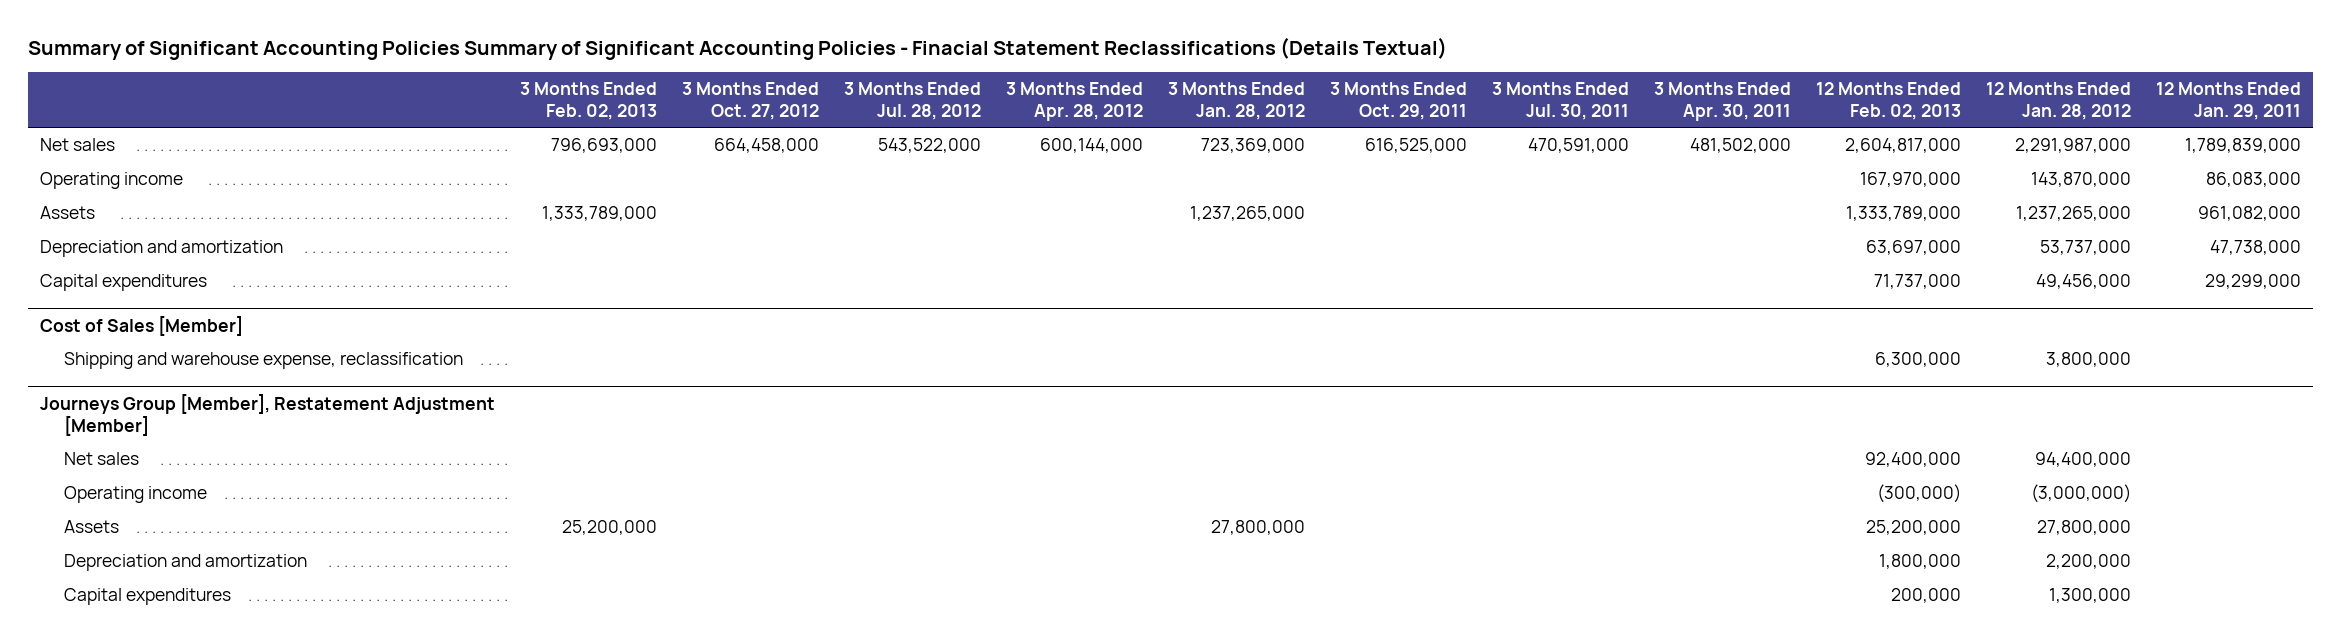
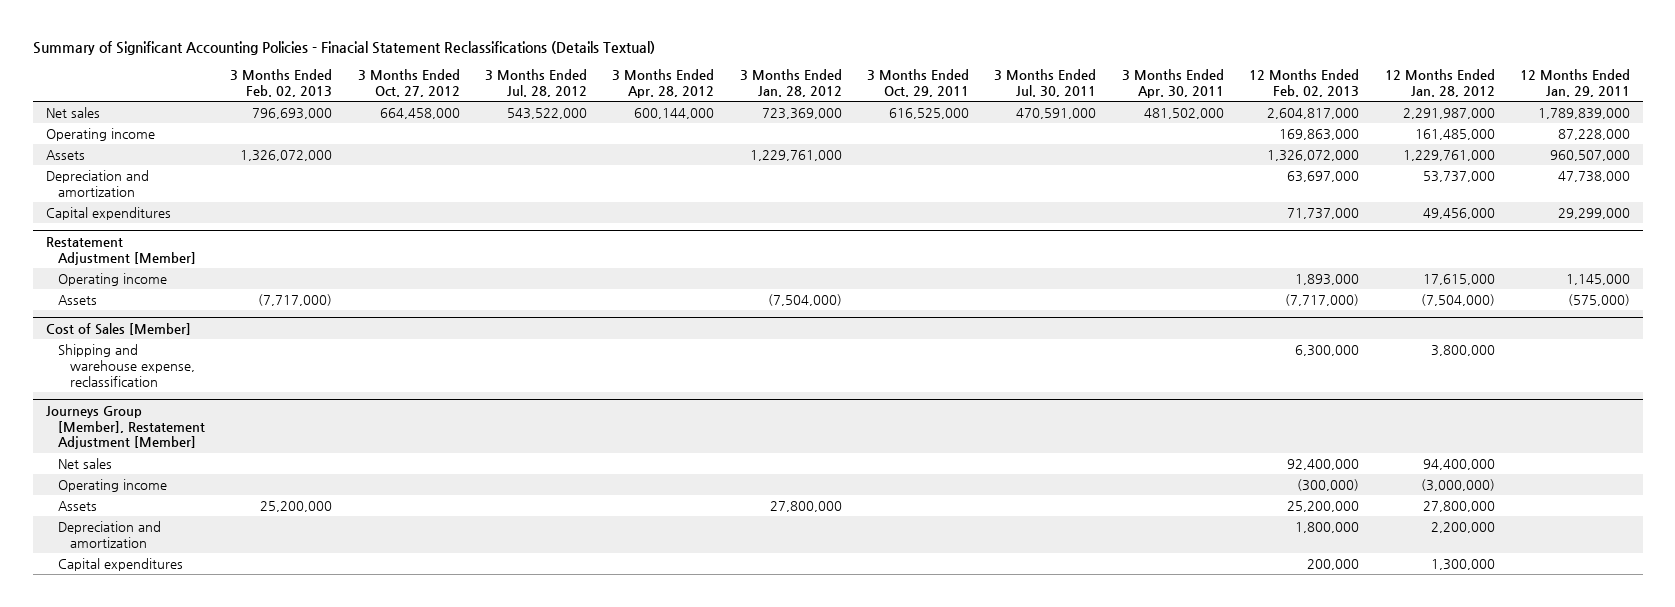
- Summary of Significant Accounting Policies Summary of Significant Accounting Policies - Finacial Statement Reclassifications (Details Textual)
+ Summary of Significant Accounting Policies - Finacial Statement Reclassifications (Details Textual)
- Operating income | | | | | | | | | 167,970,000 | 143,870,000 | 86,083,000
- Assets | 1,333,789,000 | | | | 1,237,265,000 | | | | 1,333,789,000 | 1,237,265,000 | 961,082,000
+ Operating income | | | | | | | | | 169,863,000 | 161,485,000 | 87,228,000
+ Assets | 1,326,072,000 | | | | 1,229,761,000 | | | | 1,326,072,000 | 1,229,761,000 | 960,507,000
+ Restatement Adjustment [Member]
+ Operating income | | | | | | | | | 1,893,000 | 17,615,000 | 1,145,000
+ Assets | (7,717,000) | | | | (7,504,000) | | | | (7,717,000) | (7,504,000) | (575,000)

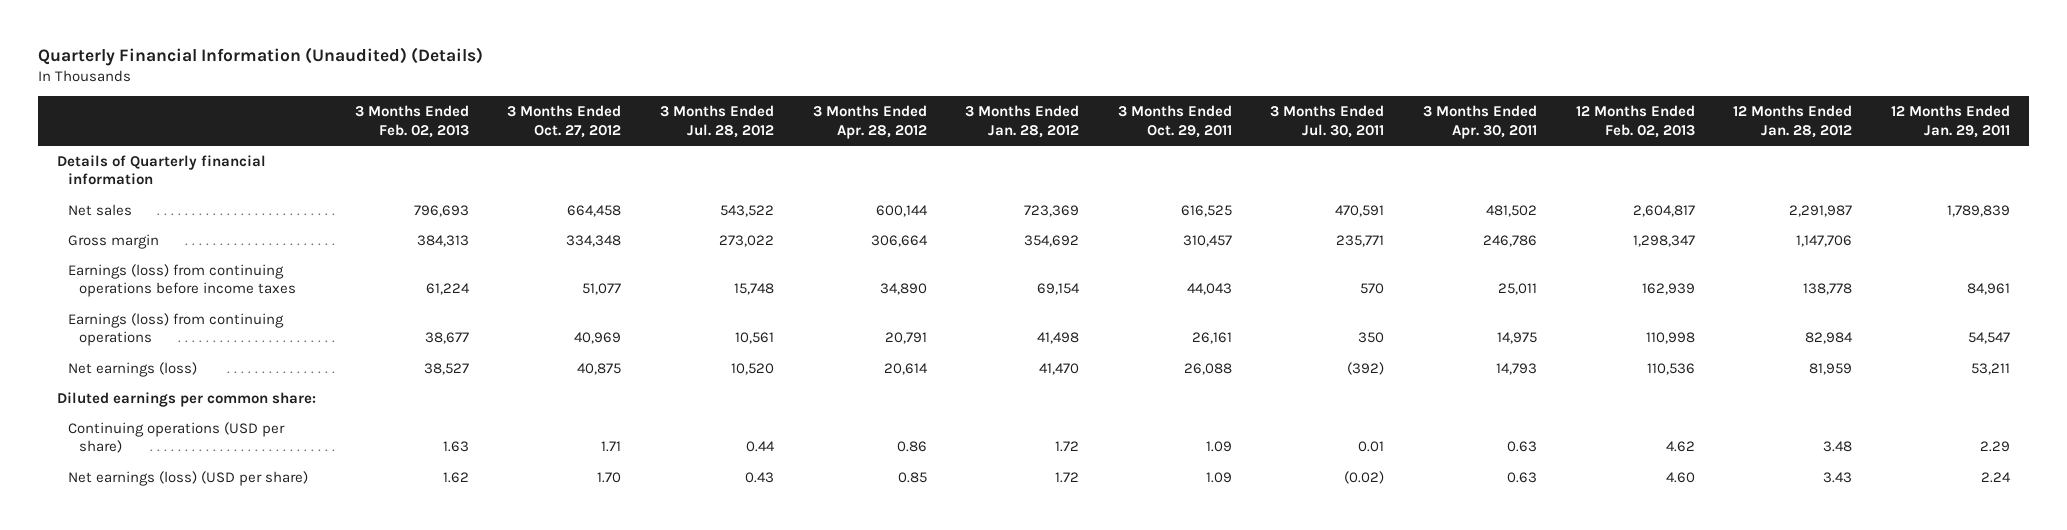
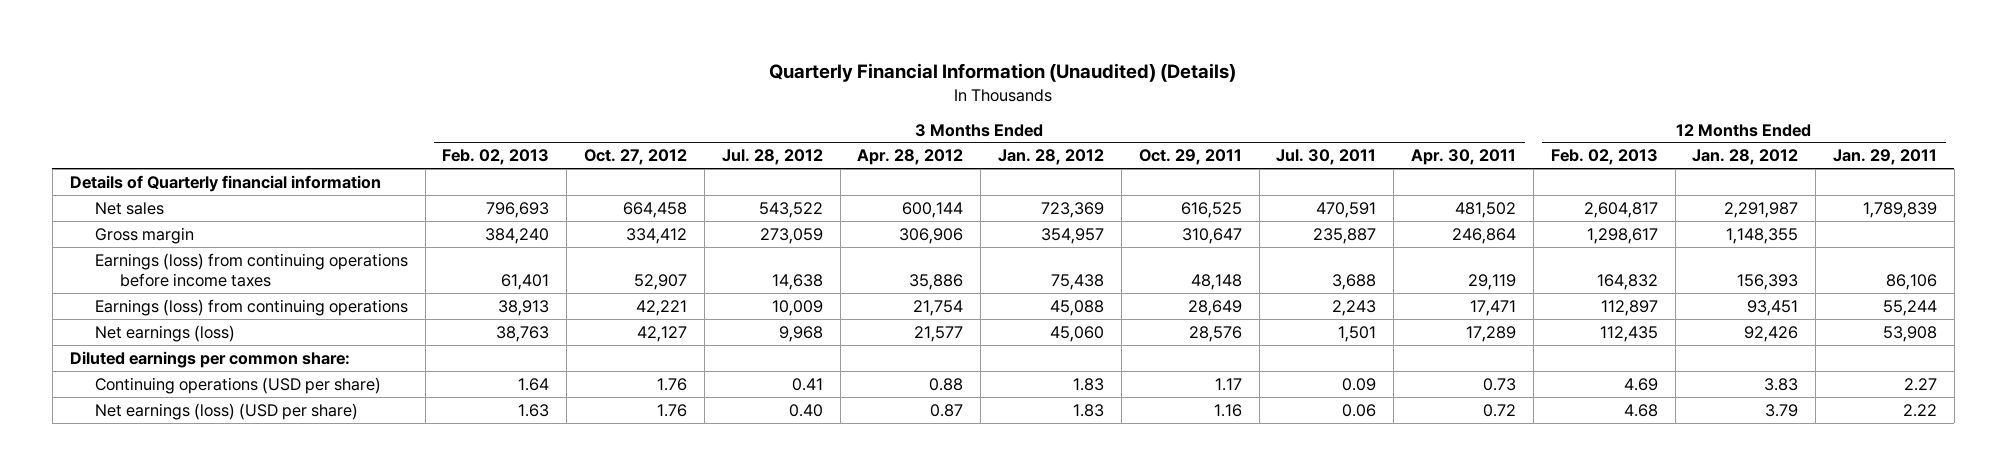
- Gross margin | 384,313 | 334,348 | 273,022 | 306,664 | 354,692 | 310,457 | 235,771 | 246,786 | 1,298,347 | 1,147,706 |
- Earnings (loss) from continuing operations before income taxes | 61,224 | 51,077 | 15,748 | 34,890 | 69,154 | 44,043 | 570 | 25,011 | 162,939 | 138,778 | 84,961
- Earnings (loss) from continuing operations | 38,677 | 40,969 | 10,561 | 20,791 | 41,498 | 26,161 | 350 | 14,975 | 110,998 | 82,984 | 54,547
- Net earnings (loss) | 38,527 | 40,875 | 10,520 | 20,614 | 41,470 | 26,088 | (392) | 14,793 | 110,536 | 81,959 | 53,211
+ Gross margin | 384,240 | 334,412 | 273,059 | 306,906 | 354,957 | 310,647 | 235,887 | 246,864 | 1,298,617 | 1,148,355 |
+ Earnings (loss) from continuing operations before income taxes | 61,401 | 52,907 | 14,638 | 35,886 | 75,438 | 48,148 | 3,688 | 29,119 | 164,832 | 156,393 | 86,106
+ Earnings (loss) from continuing operations | 38,913 | 42,221 | 10,009 | 21,754 | 45,088 | 28,649 | 2,243 | 17,471 | 112,897 | 93,451 | 55,244
+ Net earnings (loss) | 38,763 | 42,127 | 9,968 | 21,577 | 45,060 | 28,576 | 1,501 | 17,289 | 112,435 | 92,426 | 53,908
- Continuing operations (USD per share) | 1.63 | 1.71 | 0.44 | 0.86 | 1.72 | 1.09 | 0.01 | 0.63 | 4.62 | 3.48 | 2.29
- Net earnings (loss) (USD per share) | 1.62 | 1.70 | 0.43 | 0.85 | 1.72 | 1.09 | (0.02) | 0.63 | 4.60 | 3.43 | 2.24
+ Continuing operations (USD per share) | 1.64 | 1.76 | 0.41 | 0.88 | 1.83 | 1.17 | 0.09 | 0.73 | 4.69 | 3.83 | 2.27
+ Net earnings (loss) (USD per share) | 1.63 | 1.76 | 0.40 | 0.87 | 1.83 | 1.16 | 0.06 | 0.72 | 4.68 | 3.79 | 2.22

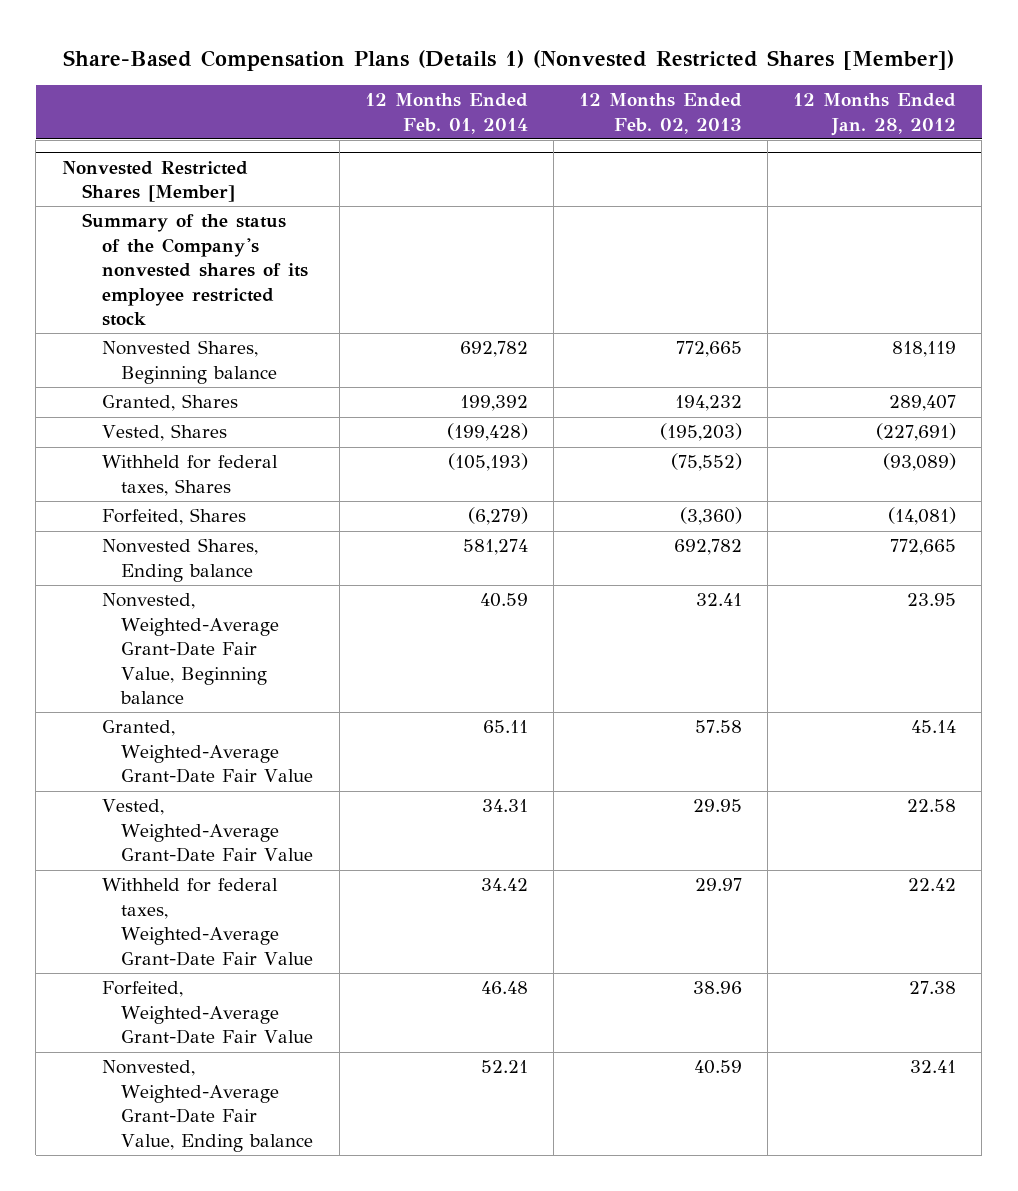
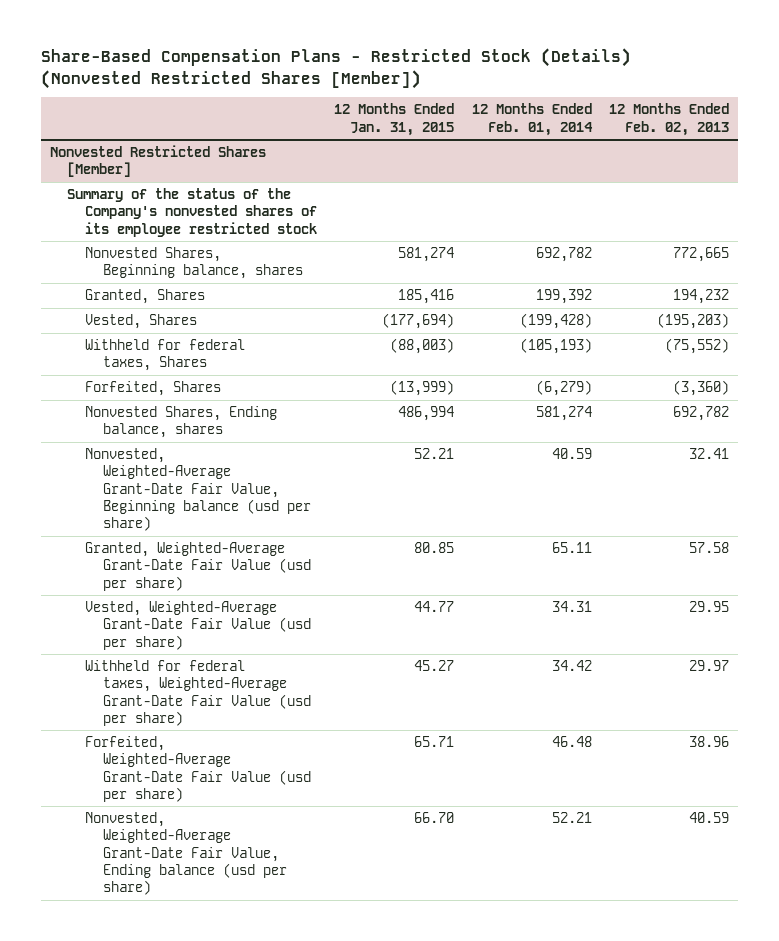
- Share-Based Compensation Plans (Details 1) (Nonvested Restricted Shares [Member])
+ Share-Based Compensation Plans - Restricted Stock (Details) (Nonvested Restricted Shares [Member])
- | 12 Months Ended Feb. 01, 2014 | 12 Months Ended Feb. 02, 2013 | 12 Months Ended Jan. 28, 2012
+ | 12 Months Ended Jan. 31, 2015 | 12 Months Ended Feb. 01, 2014 | 12 Months Ended Feb. 02, 2013
@ Nonvested Restricted Shares [Member]
- Nonvested Shares, Beginning balance | 692,782 | 772,665 | 818,119
+ Nonvested Shares, Beginning balance, shares | 581,274 | 692,782 | 772,665
- Nonvested Shares, Ending balance | 581,274 | 692,782 | 772,665
- Nonvested, Weighted-Average Grant-Date Fair Value, Beginning balance | 40.59 | 32.41 | 23.95
- Granted, Weighted-Average Grant-Date Fair Value | 65.11 | 57.58 | 45.14
- Vested, Weighted-Average Grant-Date Fair Value | 34.31 | 29.95 | 22.58
- Withheld for federal taxes, Weighted-Average Grant-Date Fair Value | 34.42 | 29.97 | 22.42
- Forfeited, Weighted-Average Grant-Date Fair Value | 46.48 | 38.96 | 27.38
- Nonvested, Weighted-Average Grant-Date Fair Value, Ending balance | 52.21 | 40.59 | 32.41
+ Nonvested Shares, Ending balance, shares | 486,994 | 581,274 | 692,782
+ Nonvested, Weighted-Average Grant-Date Fair Value, Beginning balance (usd per share) | 52.21 | 40.59 | 32.41
+ Granted, Weighted-Average Grant-Date Fair Value (usd per share) | 80.85 | 65.11 | 57.58
+ Vested, Weighted-Average Grant-Date Fair Value (usd per share) | 44.77 | 34.31 | 29.95
+ Withheld for federal taxes, Weighted-Average Grant-Date Fair Value (usd per share) | 45.27 | 34.42 | 29.97
+ Forfeited, Weighted-Average Grant-Date Fair Value (usd per share) | 65.71 | 46.48 | 38.96
+ Nonvested, Weighted-Average Grant-Date Fair Value, Ending balance (usd per share) | 66.70 | 52.21 | 40.59

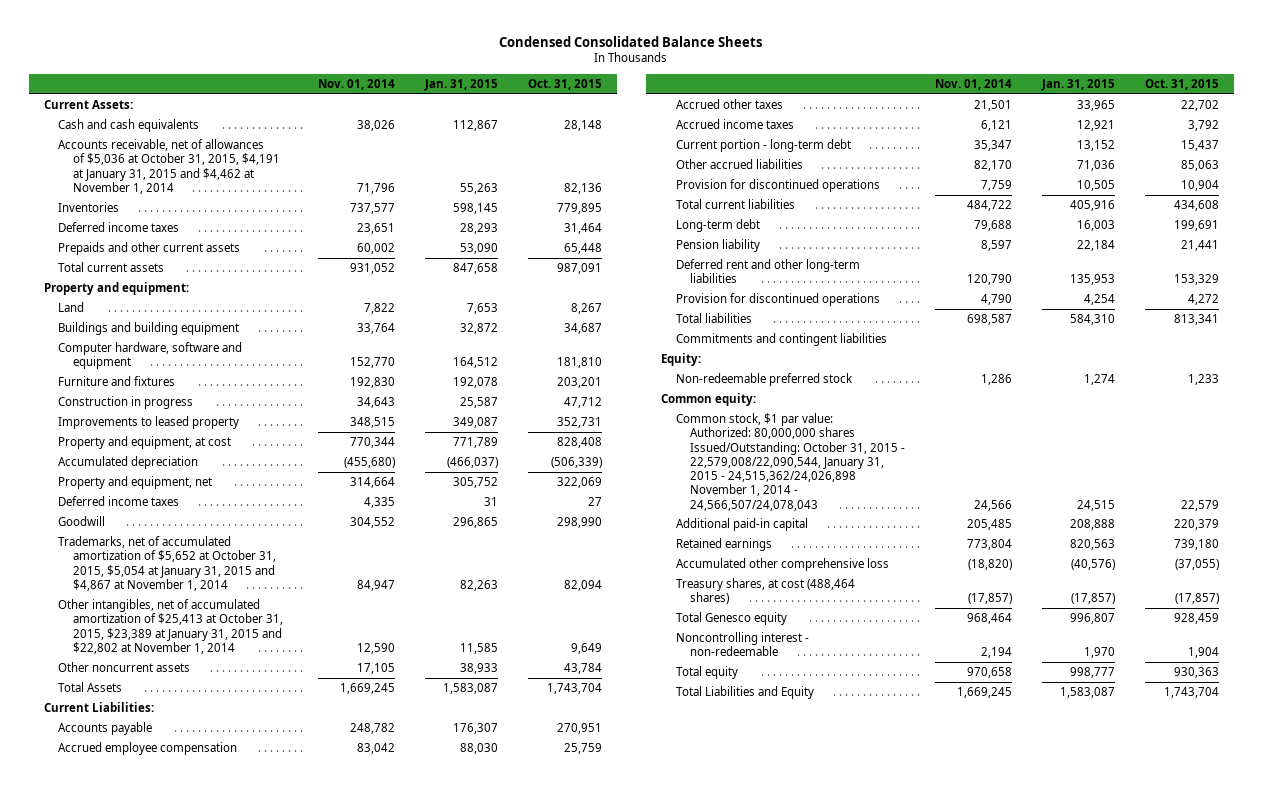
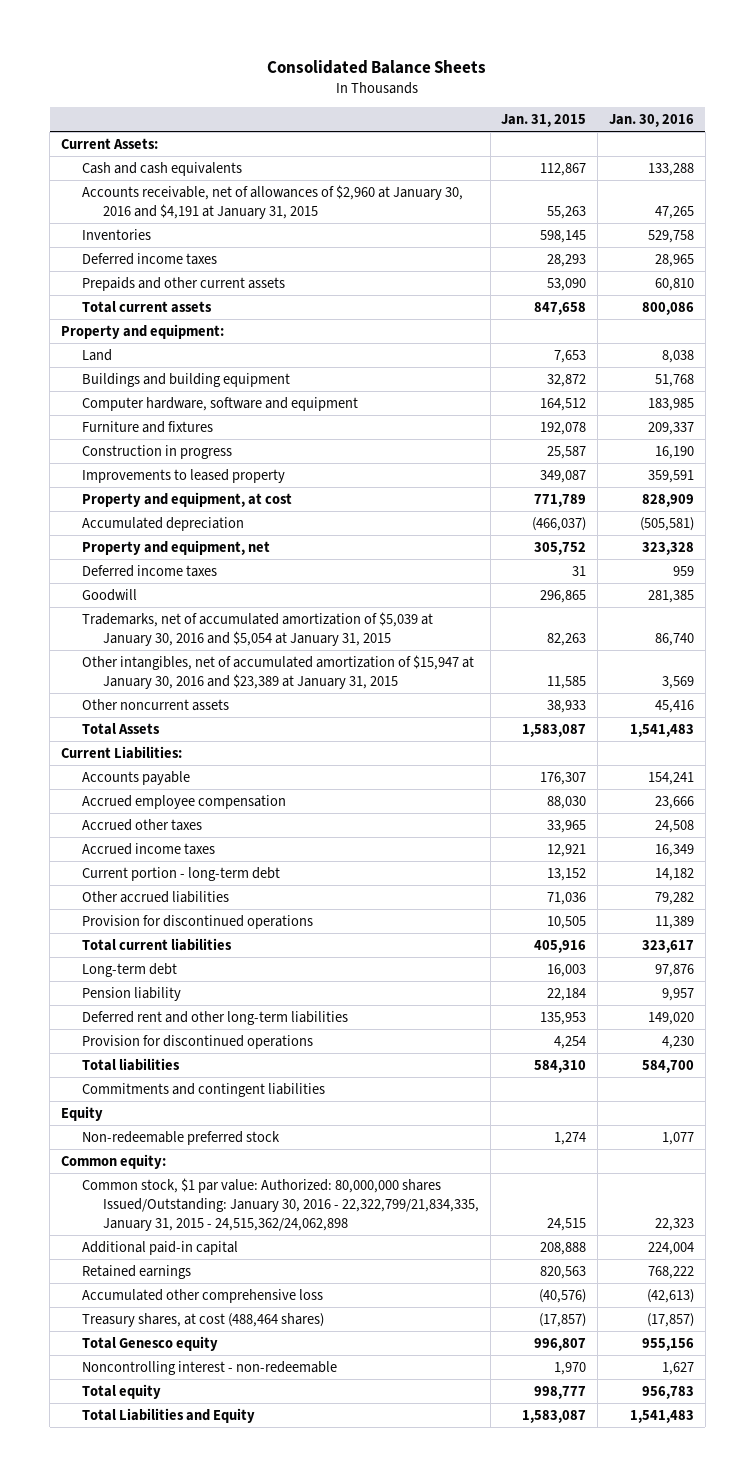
- Condensed Consolidated Balance Sheets
+ Consolidated Balance Sheets
- | Nov. 01, 2014 | Jan. 31, 2015 | Oct. 31, 2015
+ | Jan. 31, 2015 | Jan. 30, 2016
- Accounts receivable, net of allowances of $5,036 at October 31, 2015, $4,191 at January 31, 2015 and $4,462 at November 1, 2014 | 71,796 | 55,263 | 82,136
+ Accounts receivable, net of allowances of $2,960 at January 30, 2016 and $4,191 at January 31, 2015 | 55,263 | 47,265
- Trademarks, net of accumulated amortization of $5,652 at October 31, 2015, $5,054 at January 31, 2015 and $4,867 at November 1, 2014 | 84,947 | 82,263 | 82,094
- Other intangibles, net of accumulated amortization of $25,413 at October 31, 2015, $23,389 at January 31, 2015 and $22,802 at November 1, 2014 | 12,590 | 11,585 | 9,649
+ Trademarks, net of accumulated amortization of $5,039 at January 30, 2016 and $5,054 at January 31, 2015 | 82,263 | 86,740
+ Other intangibles, net of accumulated amortization of $15,947 at January 30, 2016 and $23,389 at January 31, 2015 | 11,585 | 3,569
- Equity:
+ Equity
- Common stock, $1 par value: Authorized: 80,000,000 shares Issued/Outstanding: October 31, 2015 - 22,579,008/22,090,544, January 31, 2015 - 24,515,362/24,026,898 November 1, 2014 - 24,566,507/24,078,043 | 24,566 | 24,515 | 22,579
+ Common stock, $1 par value: Authorized: 80,000,000 shares Issued/Outstanding: January 30, 2016 - 22,322,799/21,834,335, January 31, 2015 - 24,515,362/24,062,898 | 24,515 | 22,323

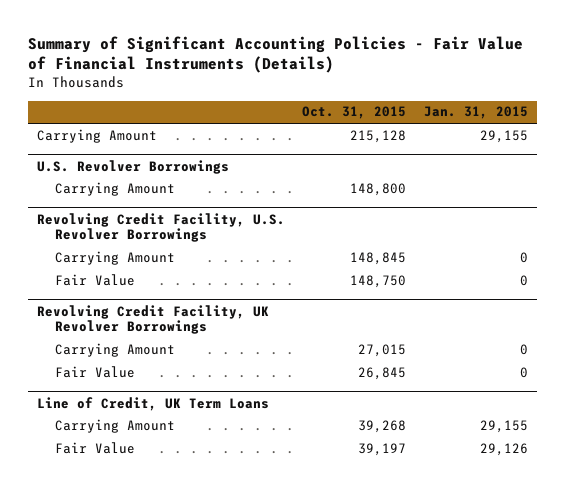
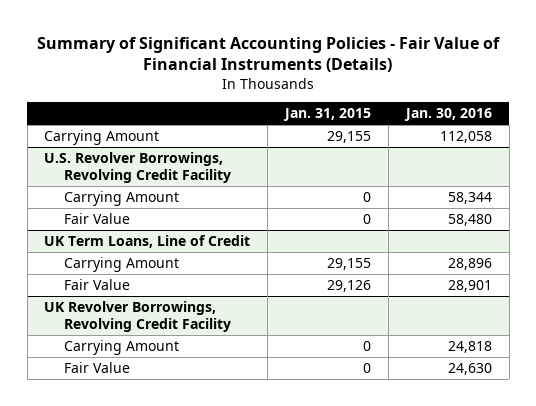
- | Oct. 31, 2015 | Jan. 31, 2015
+ | Jan. 31, 2015 | Jan. 30, 2016
- U.S. Revolver Borrowings
- Carrying Amount | 148,800 |
- Revolving Credit Facility, U.S. Revolver Borrowings
- Carrying Amount | 148,845 | 0
- Fair Value | 148,750 | 0
- Revolving Credit Facility, UK Revolver Borrowings
+ U.S. Revolver Borrowings, Revolving Credit Facility
- Line of Credit, UK Term Loans
+ UK Term Loans, Line of Credit
+ UK Revolver Borrowings, Revolving Credit Facility
+ Carrying Amount | 0 | 24,818
+ Fair Value | 0 | 24,630

